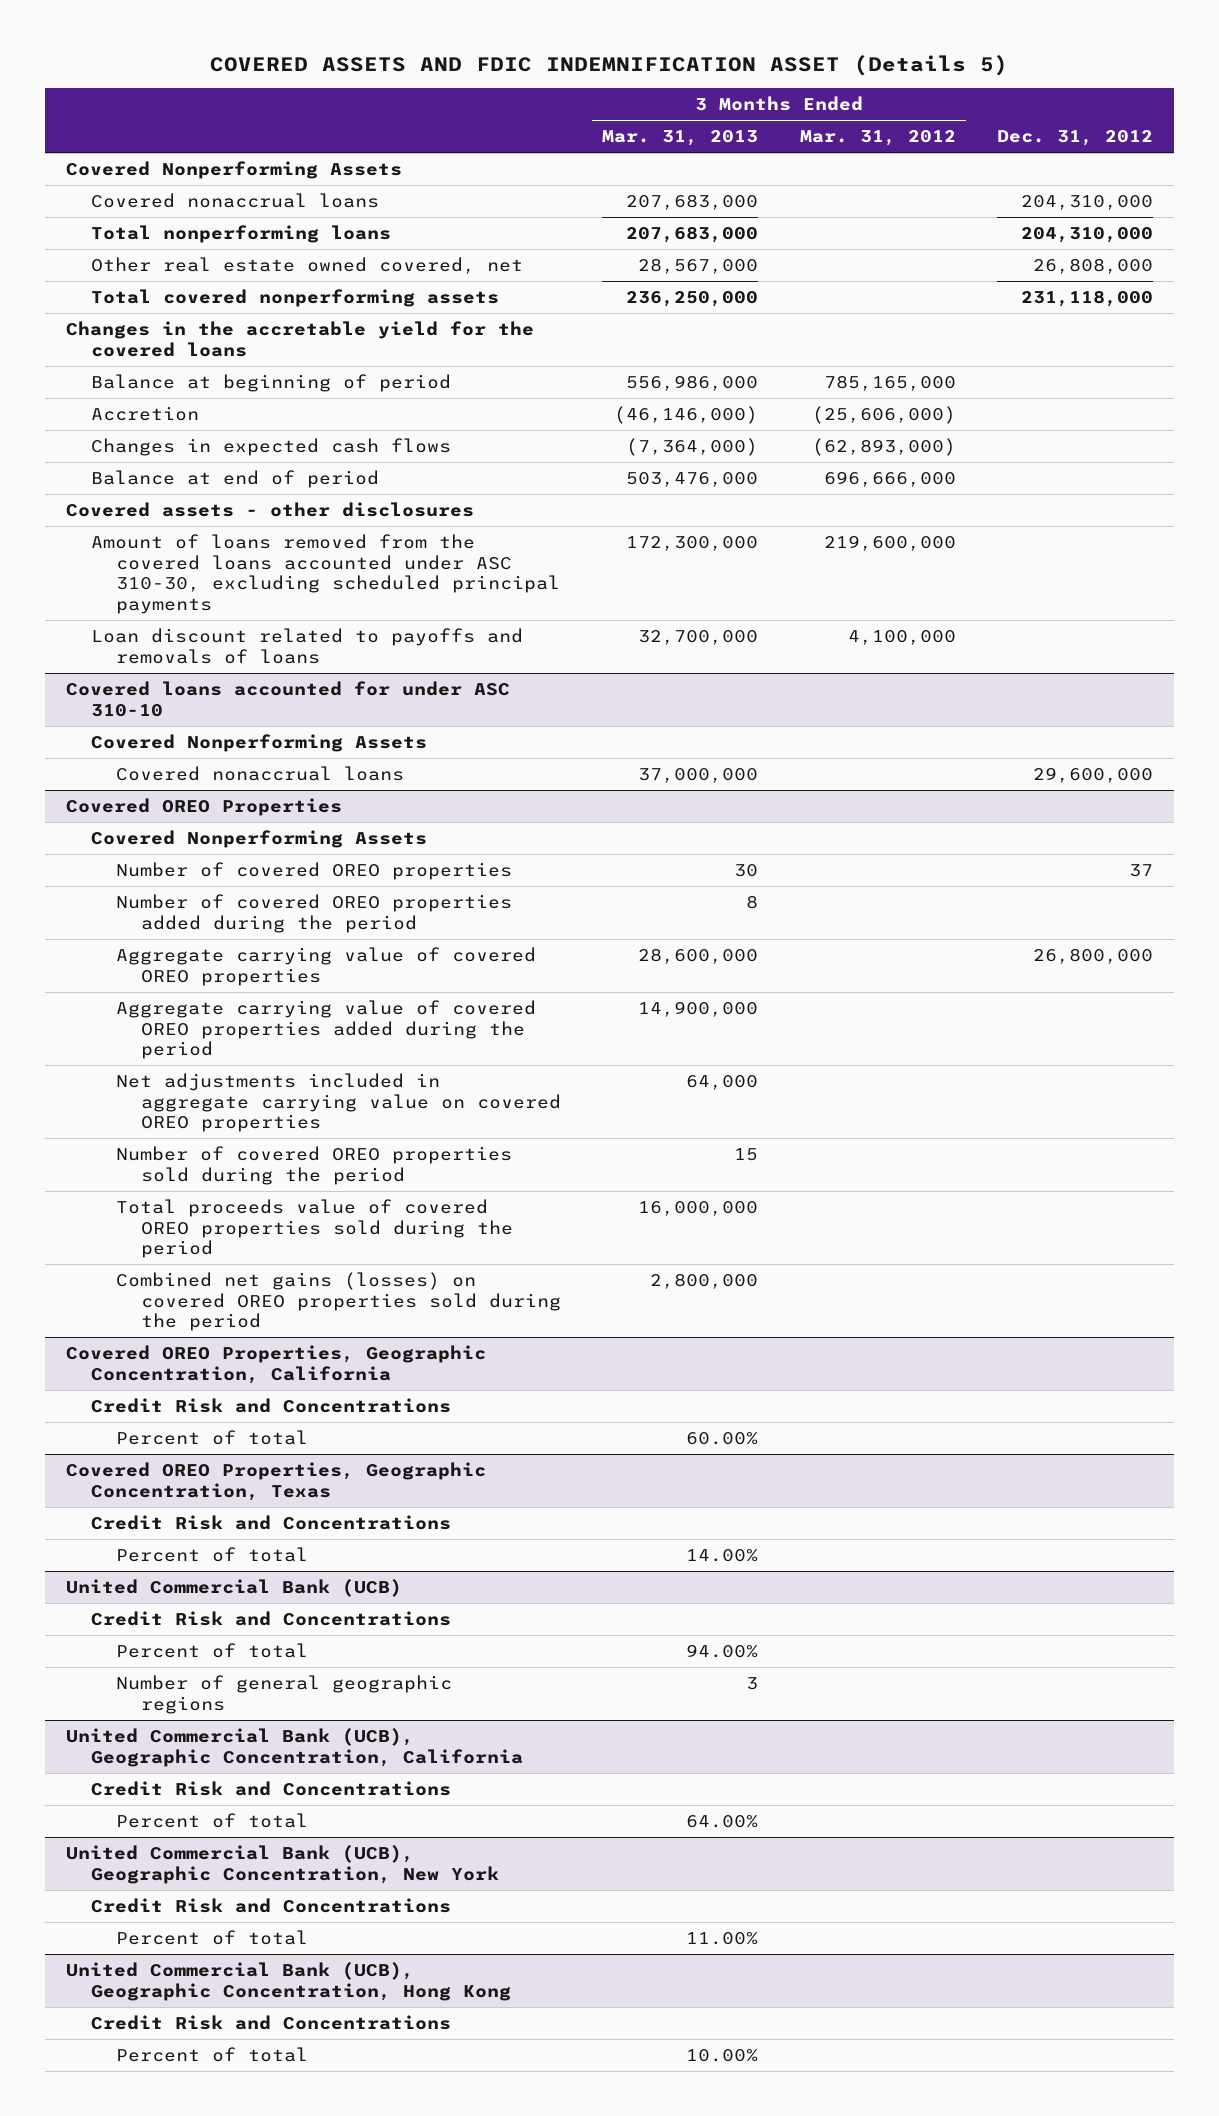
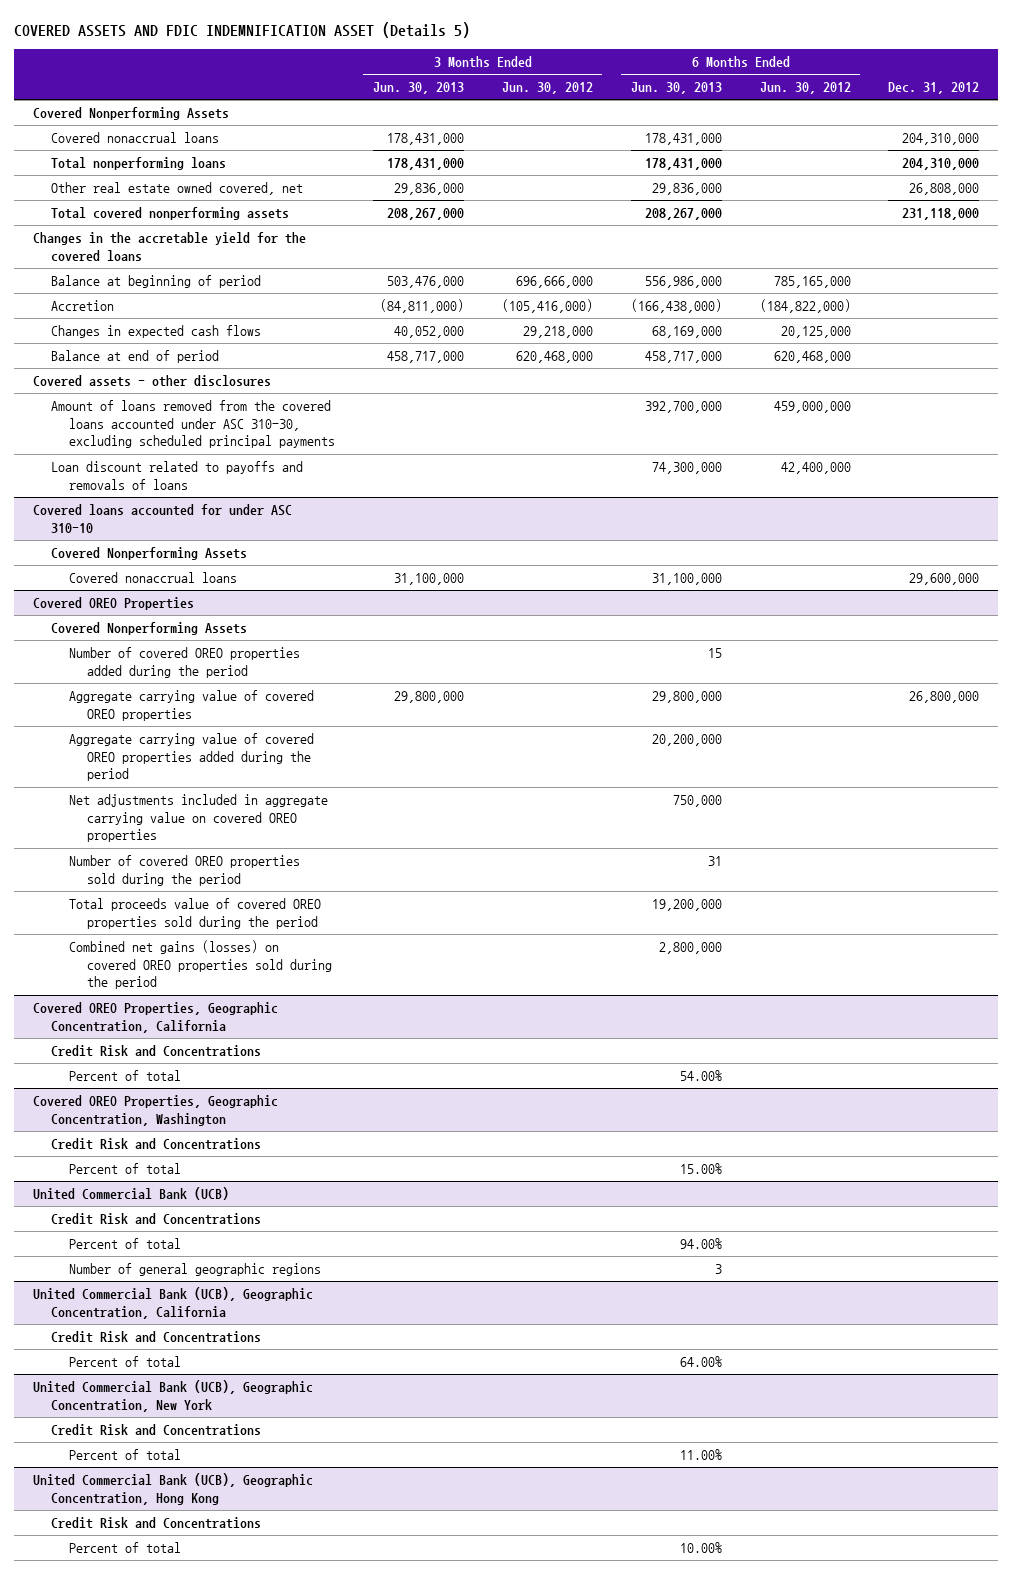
- | 3 Months Ended Mar. 31, 2013 | 3 Months Ended Mar. 31, 2012 | Dec. 31, 2012
+ | 3 Months Ended Jun. 30, 2013 | 3 Months Ended Jun. 30, 2012 | 6 Months Ended Jun. 30, 2013 | 6 Months Ended Jun. 30, 2012 | Dec. 31, 2012
@ Covered OREO Properties
- Number of covered OREO properties | 30 | | 37
- Covered OREO Properties, Geographic Concentration, Texas
+ Covered OREO Properties, Geographic Concentration, Washington

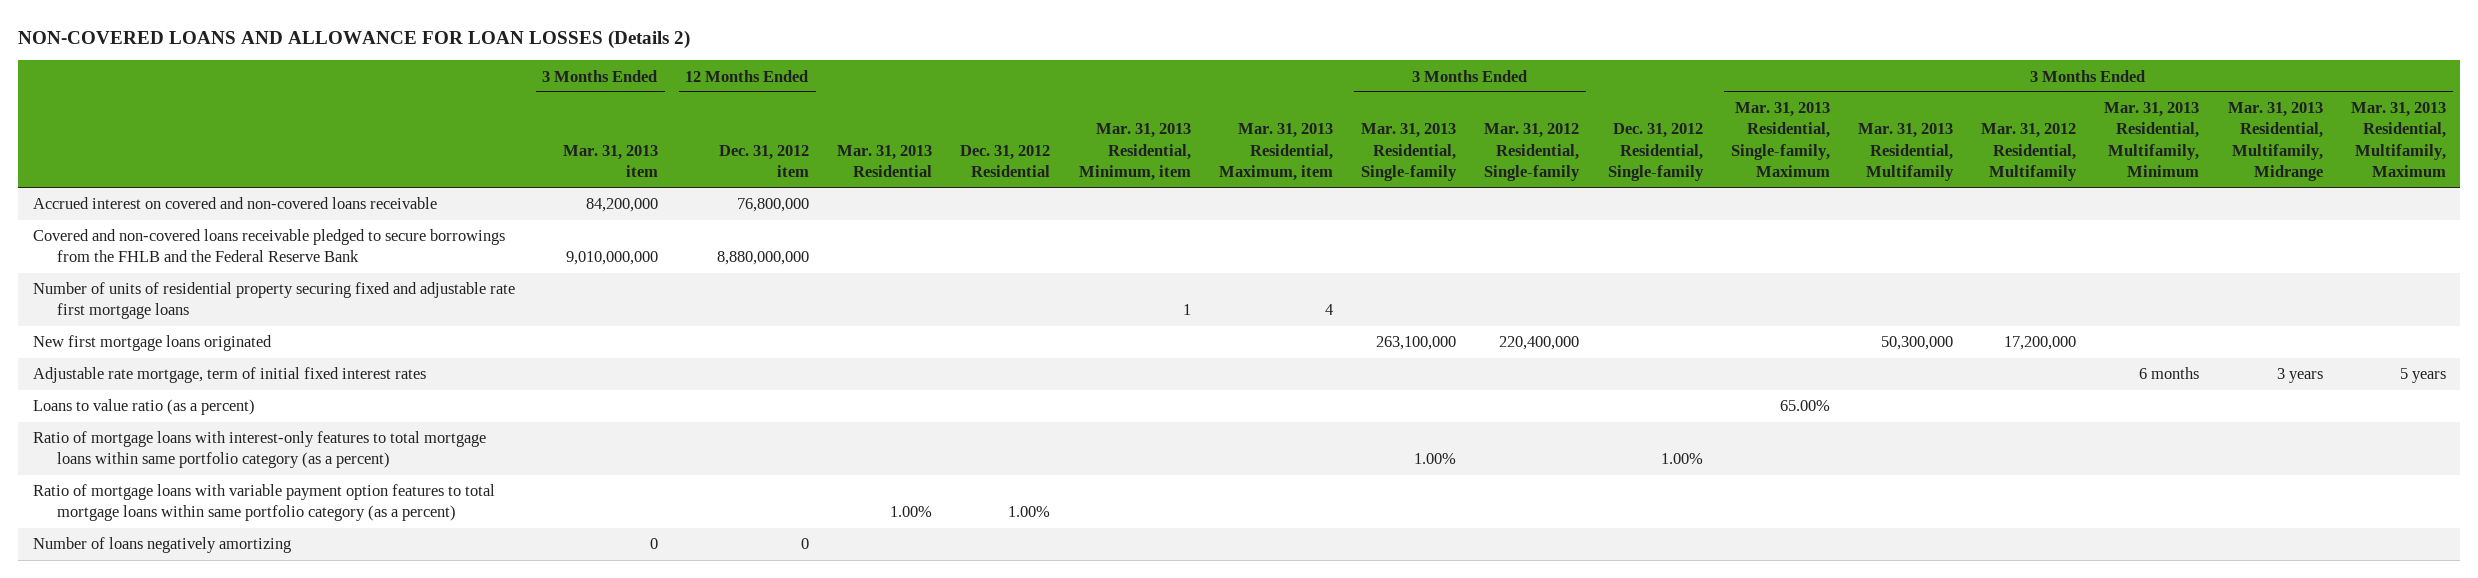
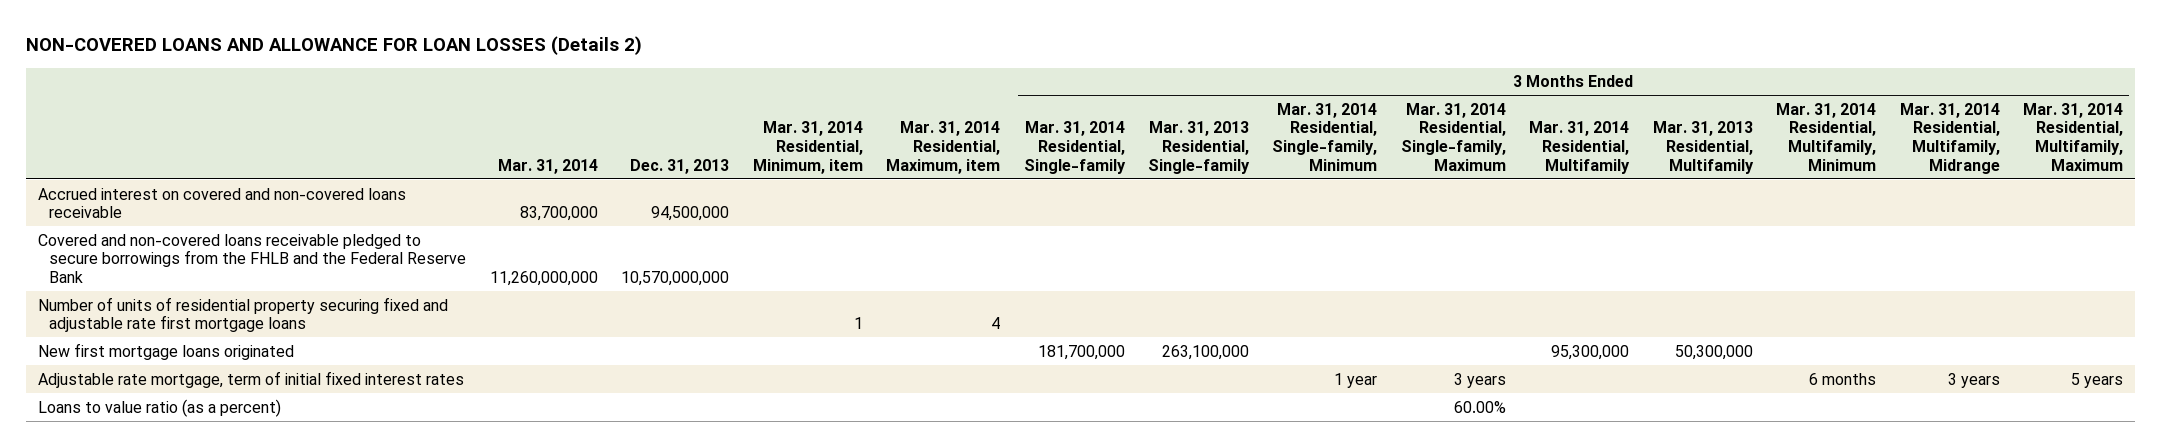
- | 3 Months Ended Mar. 31, 2013 item | 12 Months Ended Dec. 31, 2012 item | Mar. 31, 2013 Residential | Dec. 31, 2012 Residential | Mar. 31, 2013 Residential, Minimum, item | Mar. 31, 2013 Residential, Maximum, item | 3 Months Ended Mar. 31, 2013 Residential, Single-family | 3 Months Ended Mar. 31, 2012 Residential, Single-family | Dec. 31, 2012 Residential, Single-family | 3 Months Ended Mar. 31, 2013 Residential, Single-family, Maximum | 3 Months Ended Mar. 31, 2013 Residential, Multifamily | 3 Months Ended Mar. 31, 2012 Residential, Multifamily | 3 Months Ended Mar. 31, 2013 Residential, Multifamily, Minimum | 3 Months Ended Mar. 31, 2013 Residential, Multifamily, Midrange | 3 Months Ended Mar. 31, 2013 Residential, Multifamily, Maximum
+ | Mar. 31, 2014 | Dec. 31, 2013 | Mar. 31, 2014 Residential, Minimum, item | Mar. 31, 2014 Residential, Maximum, item | 3 Months Ended Mar. 31, 2014 Residential, Single-family | 3 Months Ended Mar. 31, 2013 Residential, Single-family | 3 Months Ended Mar. 31, 2014 Residential, Single-family, Minimum | 3 Months Ended Mar. 31, 2014 Residential, Single-family, Maximum | 3 Months Ended Mar. 31, 2014 Residential, Multifamily | 3 Months Ended Mar. 31, 2013 Residential, Multifamily | 3 Months Ended Mar. 31, 2014 Residential, Multifamily, Minimum | 3 Months Ended Mar. 31, 2014 Residential, Multifamily, Midrange | 3 Months Ended Mar. 31, 2014 Residential, Multifamily, Maximum
- Ratio of mortgage loans with interest-only features to total mortgage loans within same portfolio category (as a percent) | | | | | | | 1.00% | | 1.00% | | | | | |
- Ratio of mortgage loans with variable payment option features to total mortgage loans within same portfolio category (as a percent) | | | 1.00% | 1.00% | | | | | | | | | | |
- Number of loans negatively amortizing | 0 | 0 | | | | | | | | | | | | |

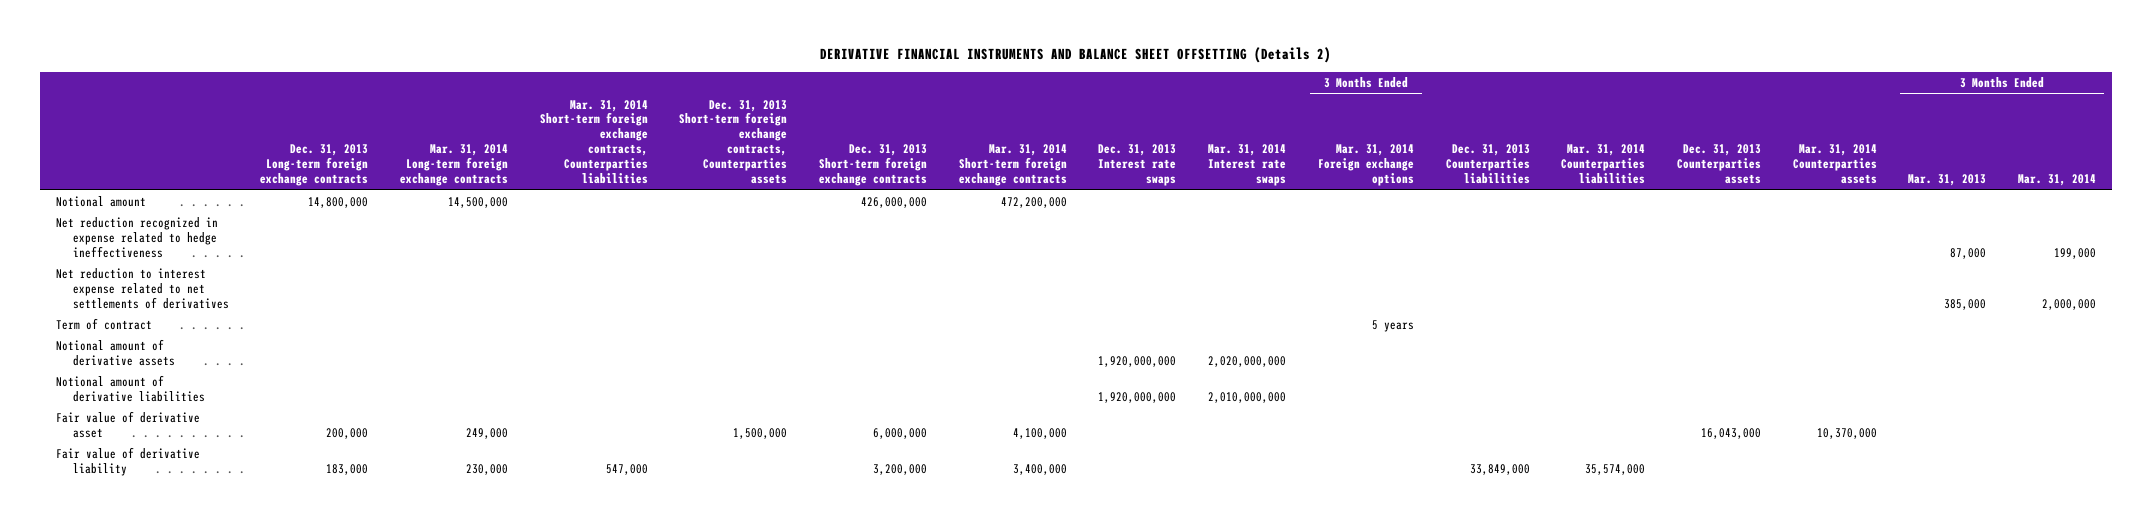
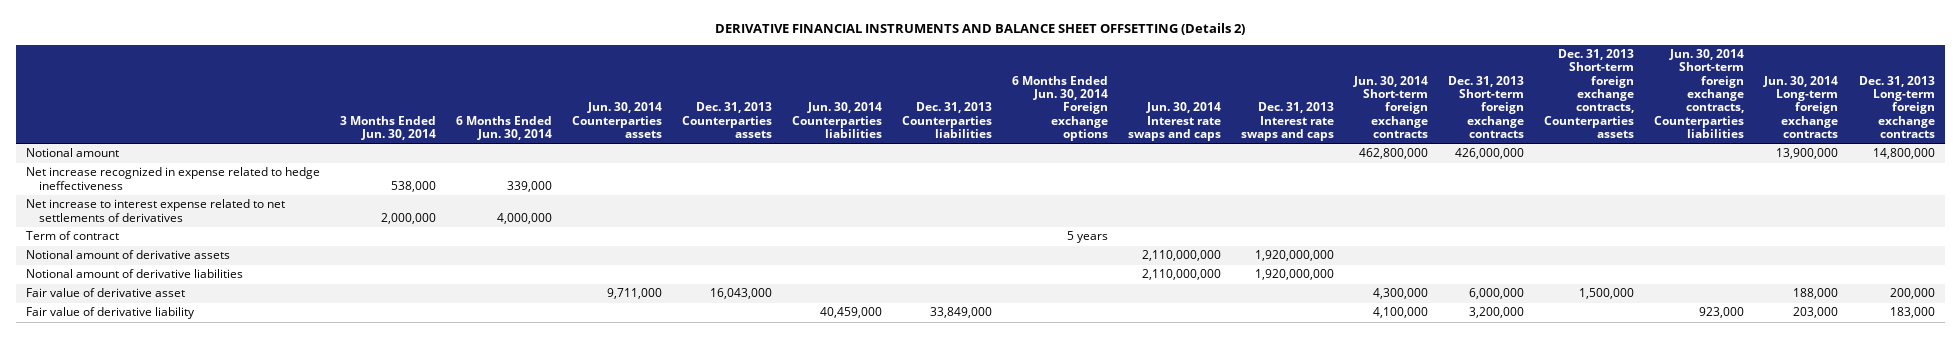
- | Dec. 31, 2013 Long-term foreign exchange contracts | Mar. 31, 2014 Long-term foreign exchange contracts | Mar. 31, 2014 Short-term foreign exchange contracts, Counterparties liabilities | Dec. 31, 2013 Short-term foreign exchange contracts, Counterparties assets | Dec. 31, 2013 Short-term foreign exchange contracts | Mar. 31, 2014 Short-term foreign exchange contracts | Dec. 31, 2013 Interest rate swaps | Mar. 31, 2014 Interest rate swaps | 3 Months Ended Mar. 31, 2014 Foreign exchange options | Dec. 31, 2013 Counterparties liabilities | Mar. 31, 2014 Counterparties liabilities | Dec. 31, 2013 Counterparties assets | Mar. 31, 2014 Counterparties assets | 3 Months Ended Mar. 31, 2013 | 3 Months Ended Mar. 31, 2014
+ | 3 Months Ended Jun. 30, 2014 | 6 Months Ended Jun. 30, 2014 | Jun. 30, 2014 Counterparties assets | Dec. 31, 2013 Counterparties assets | Jun. 30, 2014 Counterparties liabilities | Dec. 31, 2013 Counterparties liabilities | 6 Months Ended Jun. 30, 2014 Foreign exchange options | Jun. 30, 2014 Interest rate swaps and caps | Dec. 31, 2013 Interest rate swaps and caps | Jun. 30, 2014 Short-term foreign exchange contracts | Dec. 31, 2013 Short-term foreign exchange contracts | Dec. 31, 2013 Short-term foreign exchange contracts, Counterparties assets | Jun. 30, 2014 Short-term foreign exchange contracts, Counterparties liabilities | Jun. 30, 2014 Long-term foreign exchange contracts | Dec. 31, 2013 Long-term foreign exchange contracts
- Net reduction recognized in expense related to hedge ineffectiveness | | | | | | | | | | | | | | 87,000 | 199,000
- Net reduction to interest expense related to net settlements of derivatives | | | | | | | | | | | | | | 385,000 | 2,000,000
+ Net increase recognized in expense related to hedge ineffectiveness | 538,000 | 339,000 | | | | | | | | | | | | |
+ Net increase to interest expense related to net settlements of derivatives | 2,000,000 | 4,000,000 | | | | | | | | | | | | |

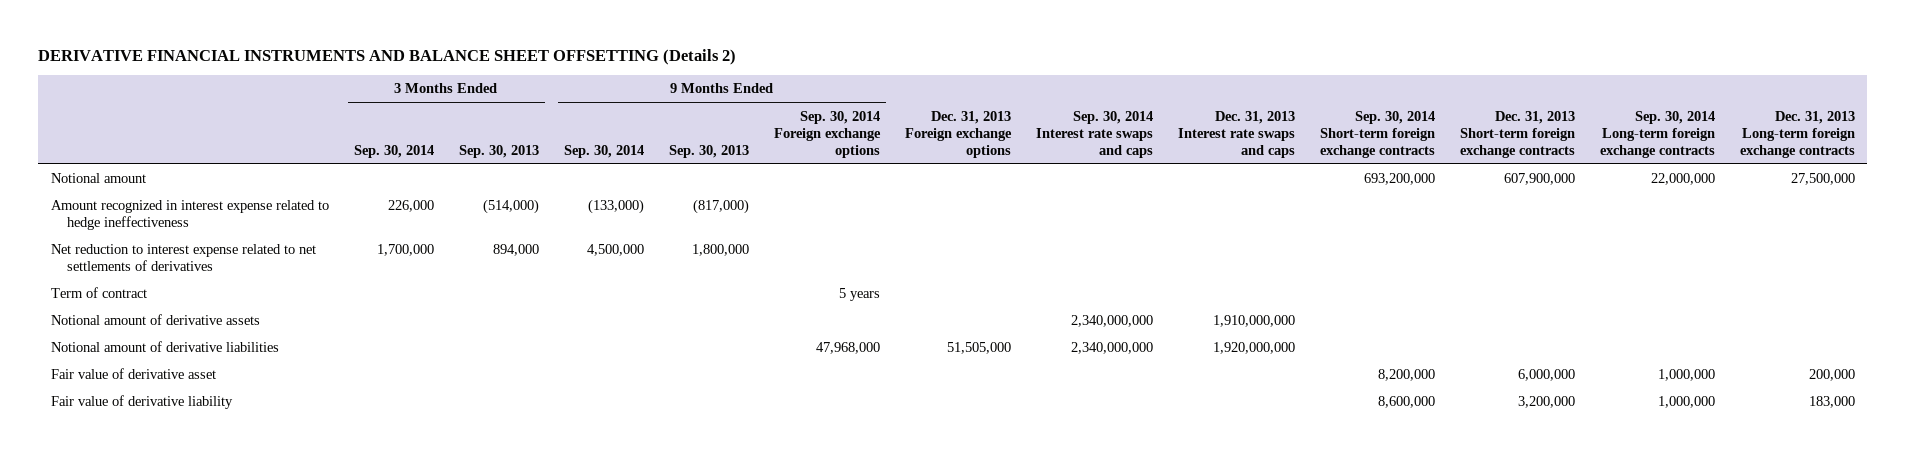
- | 3 Months Ended Jun. 30, 2014 | 6 Months Ended Jun. 30, 2014 | Jun. 30, 2014 Counterparties assets | Dec. 31, 2013 Counterparties assets | Jun. 30, 2014 Counterparties liabilities | Dec. 31, 2013 Counterparties liabilities | 6 Months Ended Jun. 30, 2014 Foreign exchange options | Jun. 30, 2014 Interest rate swaps and caps | Dec. 31, 2013 Interest rate swaps and caps | Jun. 30, 2014 Short-term foreign exchange contracts | Dec. 31, 2013 Short-term foreign exchange contracts | Dec. 31, 2013 Short-term foreign exchange contracts, Counterparties assets | Jun. 30, 2014 Short-term foreign exchange contracts, Counterparties liabilities | Jun. 30, 2014 Long-term foreign exchange contracts | Dec. 31, 2013 Long-term foreign exchange contracts
+ | 3 Months Ended Sep. 30, 2014 | 3 Months Ended Sep. 30, 2013 | 9 Months Ended Sep. 30, 2014 | 9 Months Ended Sep. 30, 2013 | 9 Months Ended Sep. 30, 2014 Foreign exchange options | Dec. 31, 2013 Foreign exchange options | Sep. 30, 2014 Interest rate swaps and caps | Dec. 31, 2013 Interest rate swaps and caps | Sep. 30, 2014 Short-term foreign exchange contracts | Dec. 31, 2013 Short-term foreign exchange contracts | Sep. 30, 2014 Long-term foreign exchange contracts | Dec. 31, 2013 Long-term foreign exchange contracts
- Notional amount | | | | | | | | | | 462,800,000 | 426,000,000 | | | 13,900,000 | 14,800,000
- Net increase recognized in expense related to hedge ineffectiveness | 538,000 | 339,000 | | | | | | | | | | | | |
- Net increase to interest expense related to net settlements of derivatives | 2,000,000 | 4,000,000 | | | | | | | | | | | | |
+ Notional amount | | | | | | | | | 693,200,000 | 607,900,000 | 22,000,000 | 27,500,000
+ Amount recognized in interest expense related to hedge ineffectiveness | 226,000 | (514,000) | (133,000) | (817,000) | | | | | | | |
+ Net reduction to interest expense related to net settlements of derivatives | 1,700,000 | 894,000 | 4,500,000 | 1,800,000 | | | | | | | |
- Notional amount of derivative assets | | | | | | | | 2,110,000,000 | 1,920,000,000 | | | | | |
+ Notional amount of derivative assets | | | | | | | 2,340,000,000 | 1,910,000,000 | | | |

